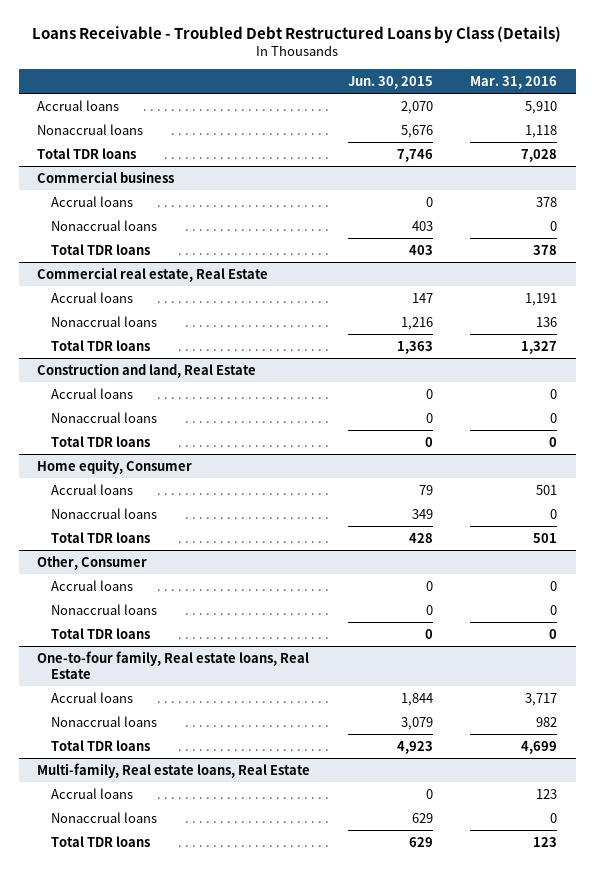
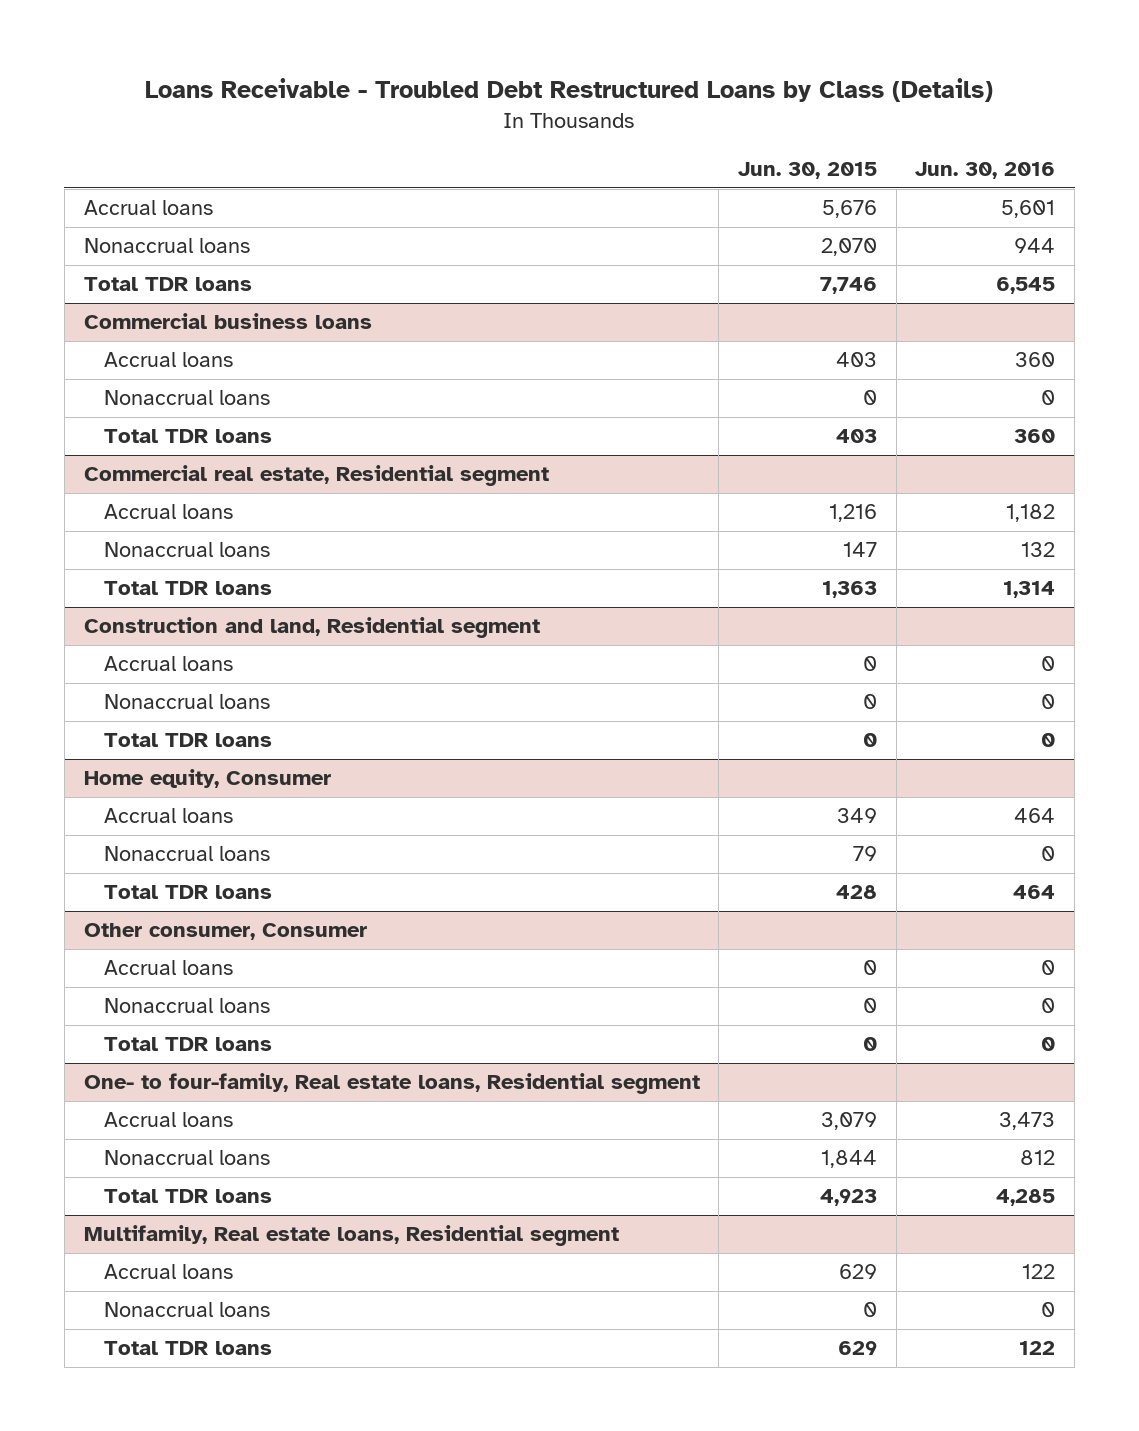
- | Jun. 30, 2015 | Mar. 31, 2016
+ | Jun. 30, 2015 | Jun. 30, 2016
- Accrual loans | 2,070 | 5,910
- Nonaccrual loans | 5,676 | 1,118
+ Accrual loans | 5,676 | 5,601
+ Nonaccrual loans | 2,070 | 944
- Commercial business
- Accrual loans | 0 | 378
- Nonaccrual loans | 403 | 0
+ Commercial business loans
+ Accrual loans | 403 | 360
+ Nonaccrual loans | 0 | 0
- Commercial real estate, Real Estate
- Accrual loans | 147 | 1,191
- Nonaccrual loans | 1,216 | 136
+ Commercial real estate, Residential segment
+ Accrual loans | 1,216 | 1,182
+ Nonaccrual loans | 147 | 132
- Construction and land, Real Estate
+ Construction and land, Residential segment
@ Home equity, Consumer
- Accrual loans | 79 | 501
- Nonaccrual loans | 349 | 0
+ Accrual loans | 349 | 464
+ Nonaccrual loans | 79 | 0
- Other, Consumer
+ Other consumer, Consumer
- One-to-four family, Real estate loans, Real Estate
- Accrual loans | 1,844 | 3,717
- Nonaccrual loans | 3,079 | 982
+ One- to four-family, Real estate loans, Residential segment
+ Accrual loans | 3,079 | 3,473
+ Nonaccrual loans | 1,844 | 812
- Multi-family, Real estate loans, Real Estate
- Accrual loans | 0 | 123
- Nonaccrual loans | 629 | 0
+ Multifamily, Real estate loans, Residential segment
+ Accrual loans | 629 | 122
+ Nonaccrual loans | 0 | 0

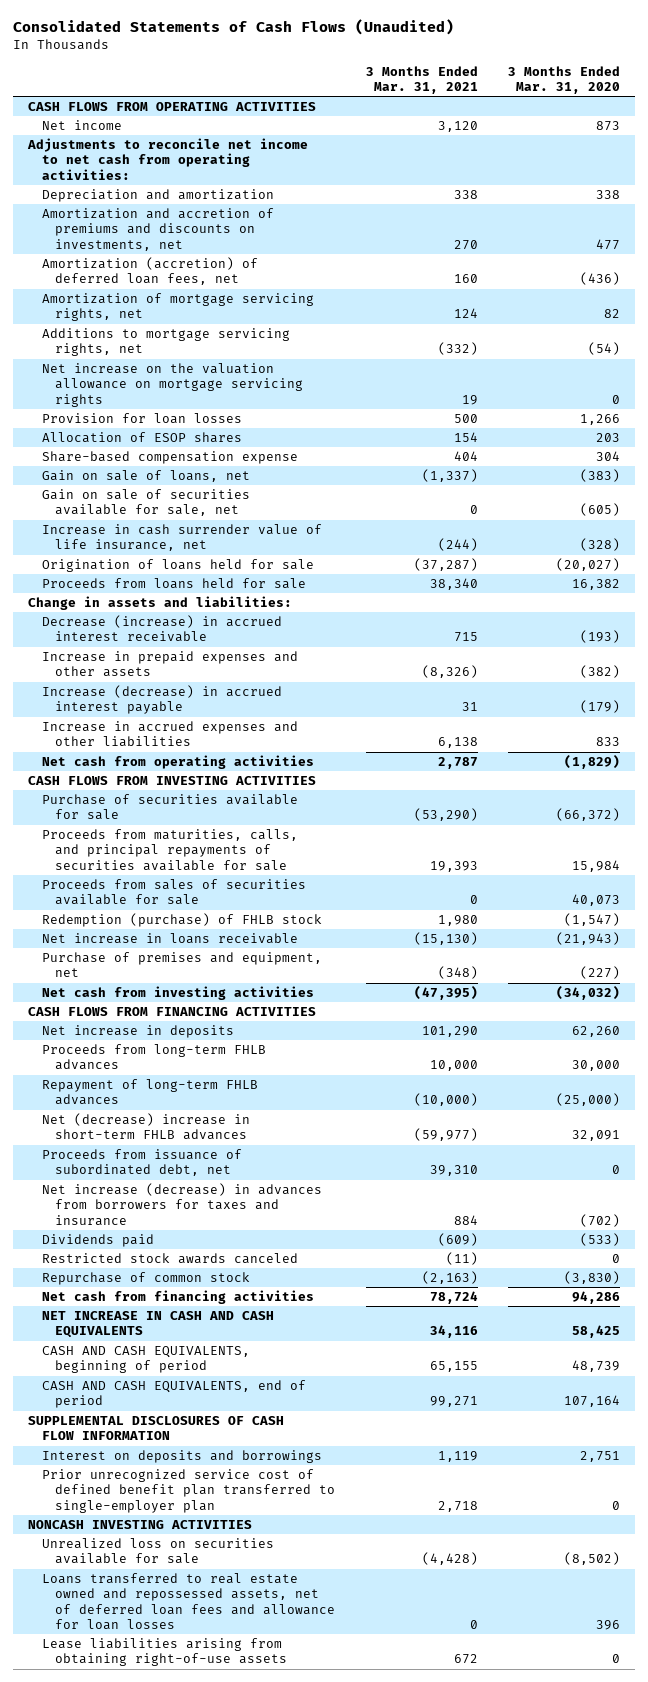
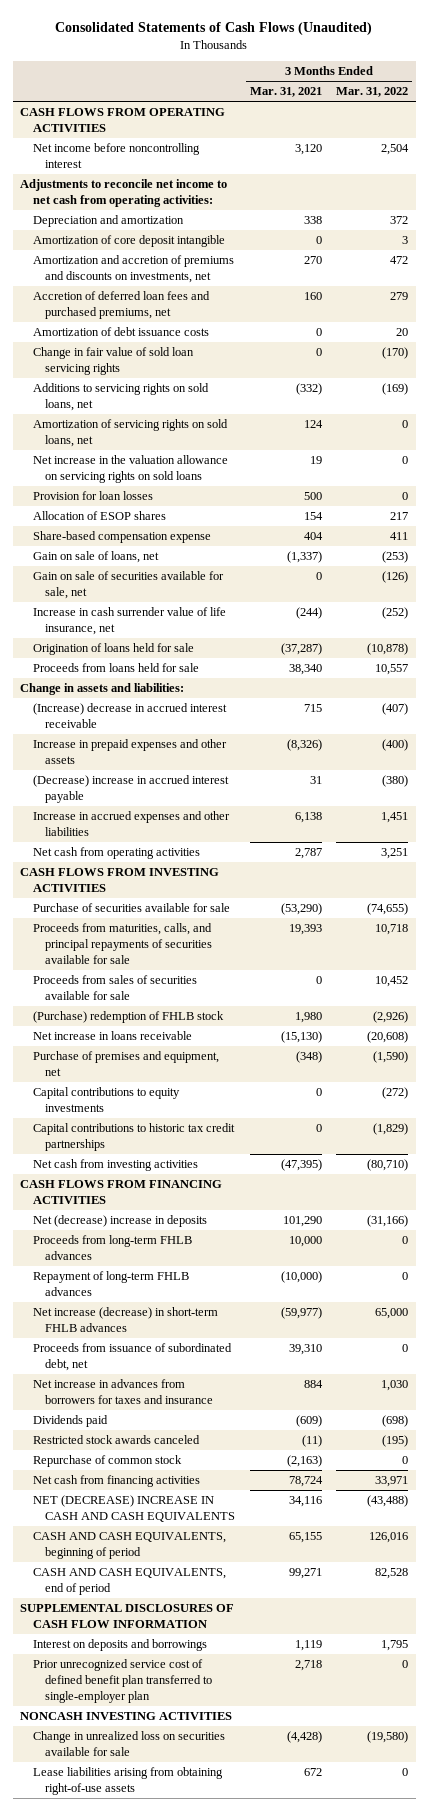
- | 3 Months Ended Mar. 31, 2021 | 3 Months Ended Mar. 31, 2020
+ | 3 Months Ended Mar. 31, 2021 | 3 Months Ended Mar. 31, 2022
- Net income | 3,120 | 873
+ Net income before noncontrolling interest | 3,120 | 2,504
+ Amortization of core deposit intangible | 0 | 3
- Amortization (accretion) of deferred loan fees, net | 160 | (436)
- Amortization of mortgage servicing rights, net | 124 | 82
- Additions to mortgage servicing rights, net | (332) | (54)
- Net increase on the valuation allowance on mortgage servicing rights | 19 | 0
+ Accretion of deferred loan fees and purchased premiums, net | 160 | 279
+ Amortization of debt issuance costs | 0 | 20
+ Change in fair value of sold loan servicing rights | 0 | (170)
+ Additions to servicing rights on sold loans, net | (332) | (169)
+ Amortization of servicing rights on sold loans, net | 124 | 0
+ Net increase in the valuation allowance on servicing rights on sold loans | 19 | 0
- Decrease (increase) in accrued interest receivable | 715 | (193)
+ (Increase) decrease in accrued interest receivable | 715 | (407)
- Increase (decrease) in accrued interest payable | 31 | (179)
+ (Decrease) increase in accrued interest payable | 31 | (380)
- Redemption (purchase) of FHLB stock | 1,980 | (1,547)
+ (Purchase) redemption of FHLB stock | 1,980 | (2,926)
+ Capital contributions to equity investments | 0 | (272)
+ Capital contributions to historic tax credit partnerships | 0 | (1,829)
- Net increase in deposits | 101,290 | 62,260
+ Net (decrease) increase in deposits | 101,290 | (31,166)
- Net (decrease) increase in short-term FHLB advances | (59,977) | 32,091
+ Net increase (decrease) in short-term FHLB advances | (59,977) | 65,000
- Net increase (decrease) in advances from borrowers for taxes and insurance | 884 | (702)
+ Net increase in advances from borrowers for taxes and insurance | 884 | 1,030
- NET INCREASE IN CASH AND CASH EQUIVALENTS | 34,116 | 58,425
+ NET (DECREASE) INCREASE IN CASH AND CASH EQUIVALENTS | 34,116 | (43,488)
- Unrealized loss on securities available for sale | (4,428) | (8,502)
- Loans transferred to real estate owned and repossessed assets, net of deferred loan fees and allowance for loan losses | 0 | 396
+ Change in unrealized loss on securities available for sale | (4,428) | (19,580)

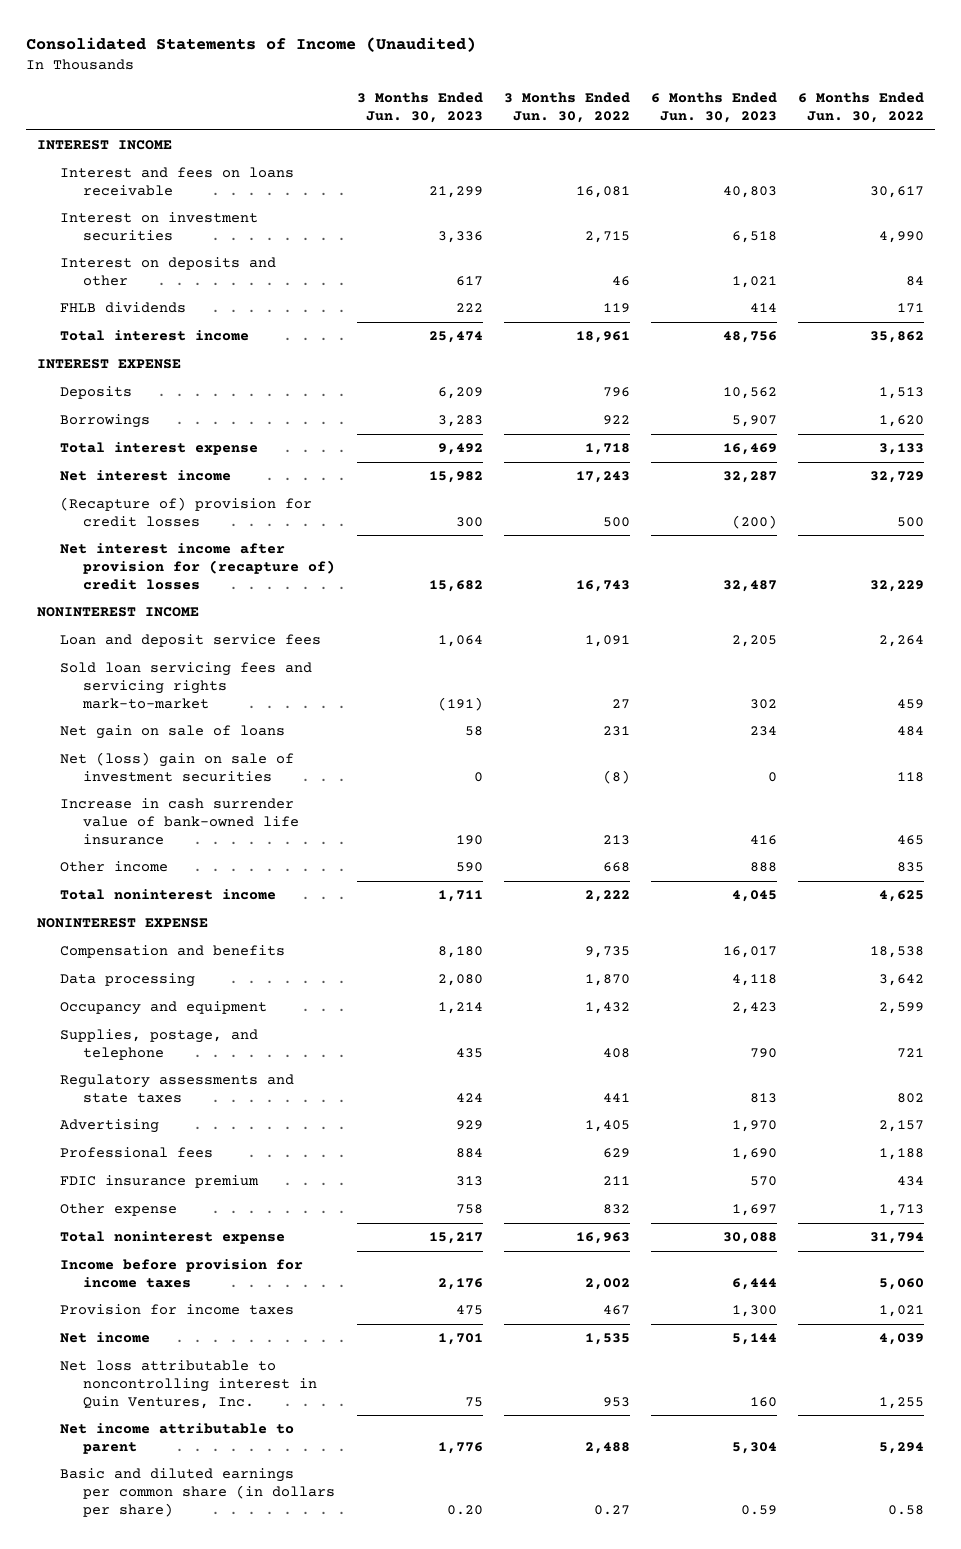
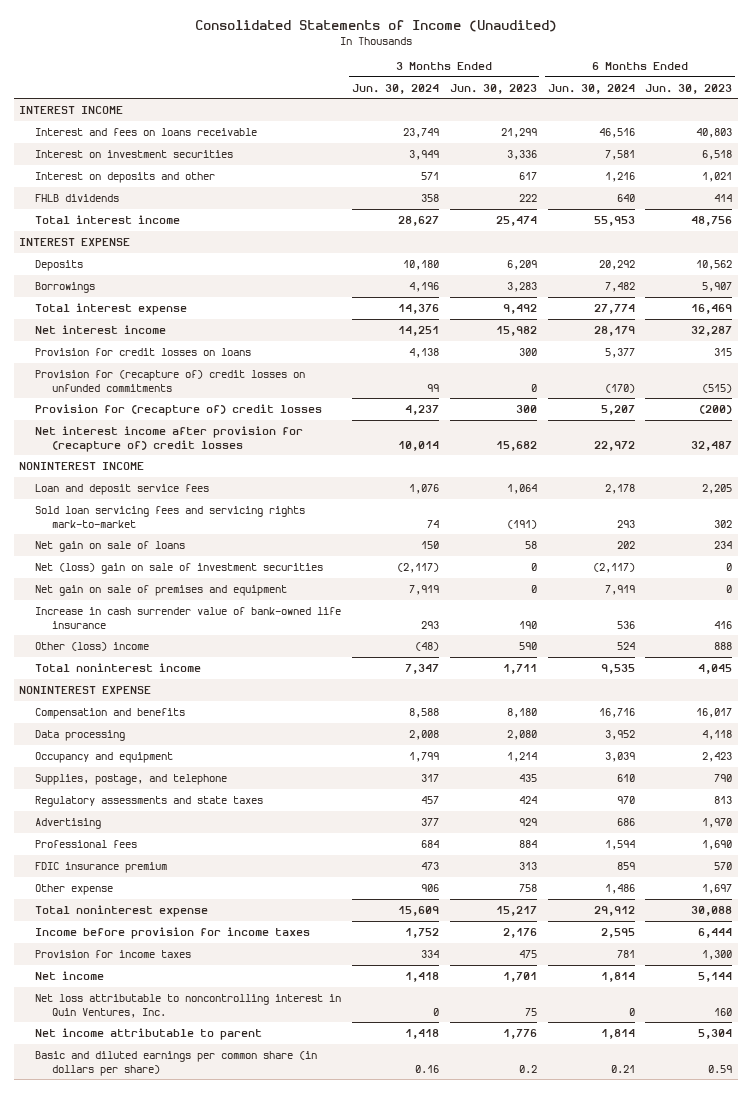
- | 3 Months Ended Jun. 30, 2023 | 3 Months Ended Jun. 30, 2022 | 6 Months Ended Jun. 30, 2023 | 6 Months Ended Jun. 30, 2022
+ | 3 Months Ended Jun. 30, 2024 | 3 Months Ended Jun. 30, 2023 | 6 Months Ended Jun. 30, 2024 | 6 Months Ended Jun. 30, 2023
- (Recapture of) provision for credit losses | 300 | 500 | (200) | 500
+ Provision for credit losses on loans | 4,138 | 300 | 5,377 | 315
+ Provision for (recapture of) credit losses on unfunded commitments | 99 | 0 | (170) | (515)
+ Provision for (recapture of) credit losses | 4,237 | 300 | 5,207 | (200)
+ Net gain on sale of premises and equipment | 7,919 | 0 | 7,919 | 0
- Other income | 590 | 668 | 888 | 835
+ Other (loss) income | (48) | 590 | 524 | 888
- Basic and diluted earnings per common share (in dollars per share) | 0.20 | 0.27 | 0.59 | 0.58
+ Basic and diluted earnings per common share (in dollars per share) | 0.16 | 0.2 | 0.21 | 0.59

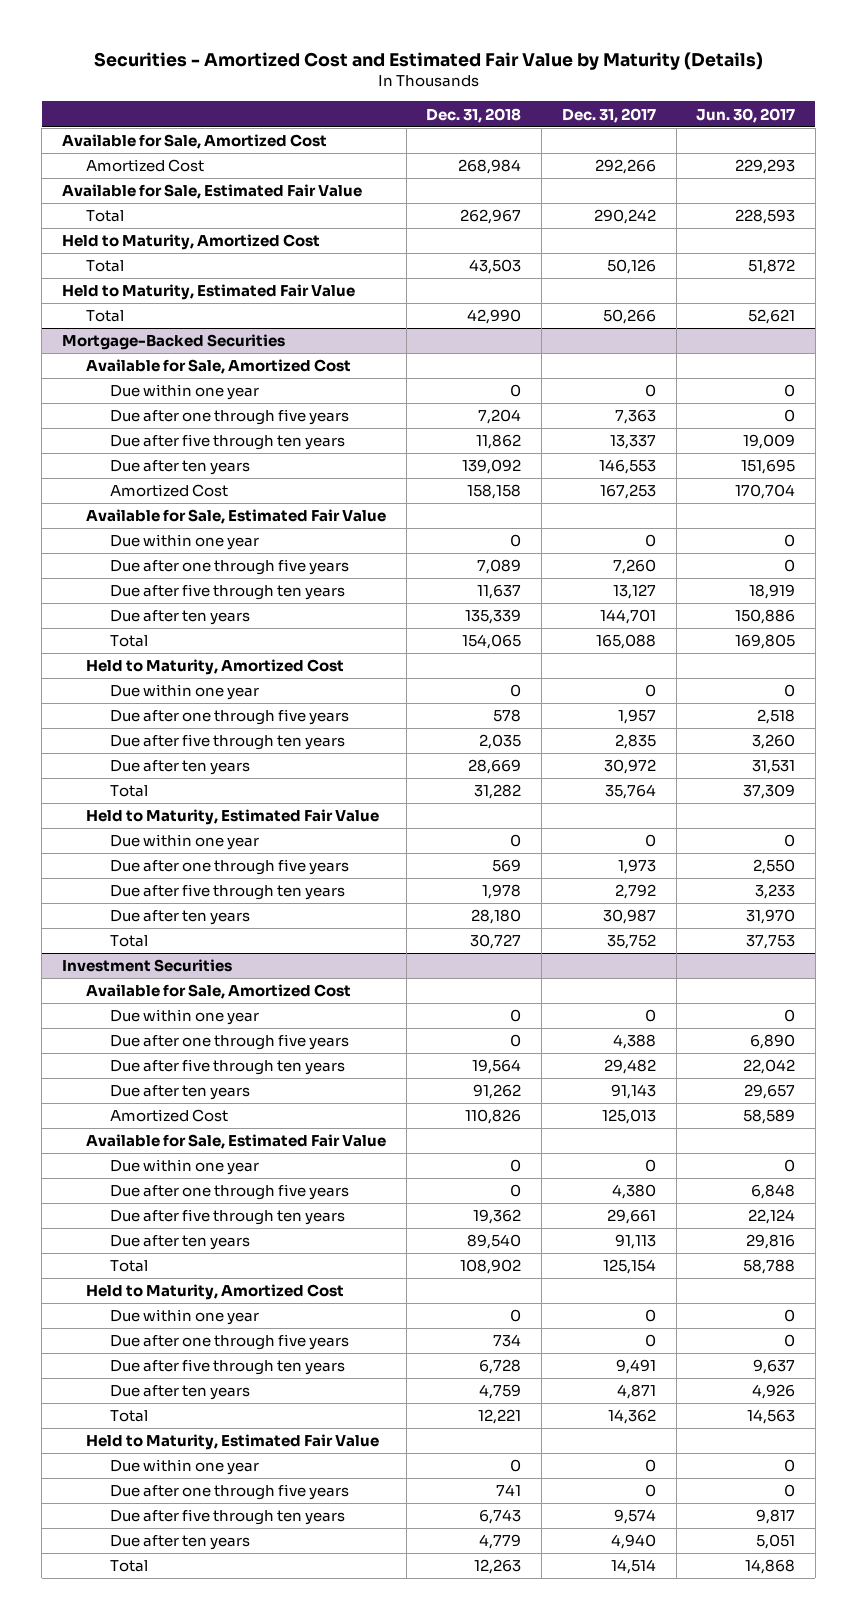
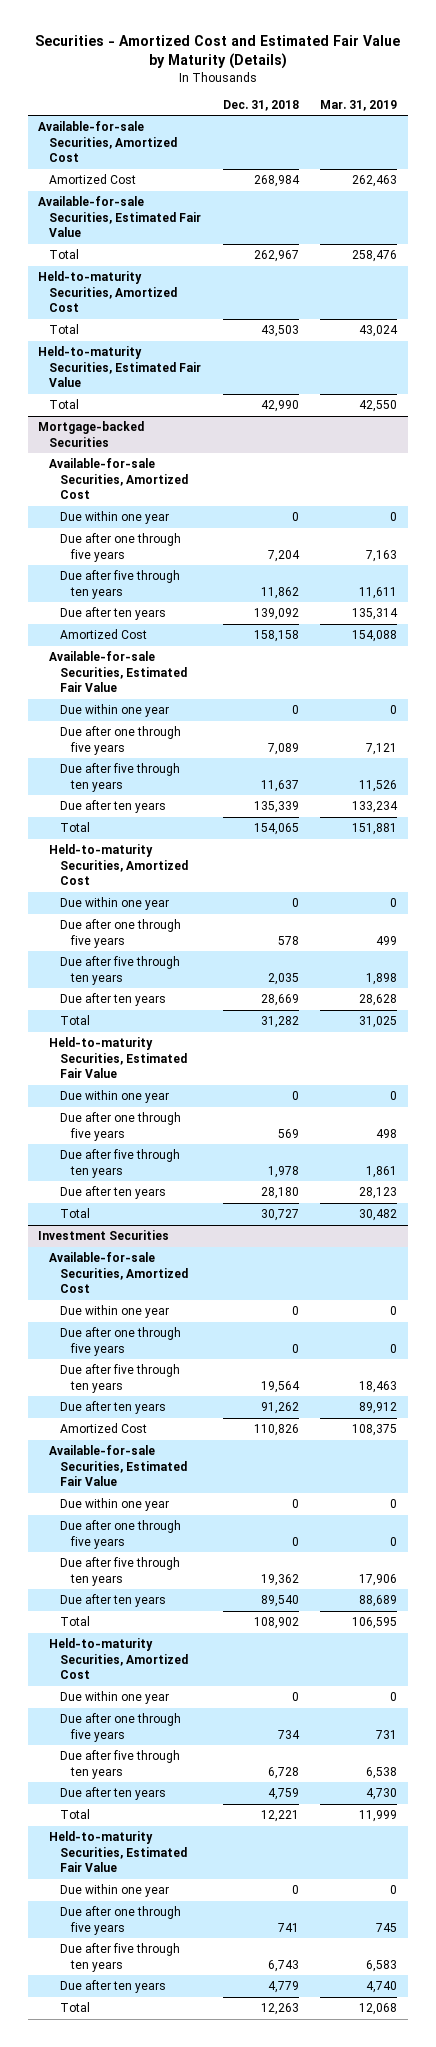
- | Dec. 31, 2018 | Dec. 31, 2017 | Jun. 30, 2017
+ | Dec. 31, 2018 | Mar. 31, 2019
- Available for Sale, Amortized Cost
+ Available-for-sale Securities, Amortized Cost
- Available for Sale, Estimated Fair Value
+ Available-for-sale Securities, Estimated Fair Value
- Held to Maturity, Amortized Cost
+ Held-to-maturity Securities, Amortized Cost
- Held to Maturity, Estimated Fair Value
+ Held-to-maturity Securities, Estimated Fair Value
- Mortgage-Backed Securities
- Available for Sale, Amortized Cost
+ Mortgage-backed Securities
+ Available-for-sale Securities, Amortized Cost
- Available for Sale, Estimated Fair Value
+ Available-for-sale Securities, Estimated Fair Value
- Held to Maturity, Amortized Cost
+ Held-to-maturity Securities, Amortized Cost
- Held to Maturity, Estimated Fair Value
+ Held-to-maturity Securities, Estimated Fair Value
@ Investment Securities
- Available for Sale, Amortized Cost
+ Available-for-sale Securities, Amortized Cost
- Available for Sale, Estimated Fair Value
+ Available-for-sale Securities, Estimated Fair Value
- Held to Maturity, Amortized Cost
+ Held-to-maturity Securities, Amortized Cost
- Held to Maturity, Estimated Fair Value
+ Held-to-maturity Securities, Estimated Fair Value

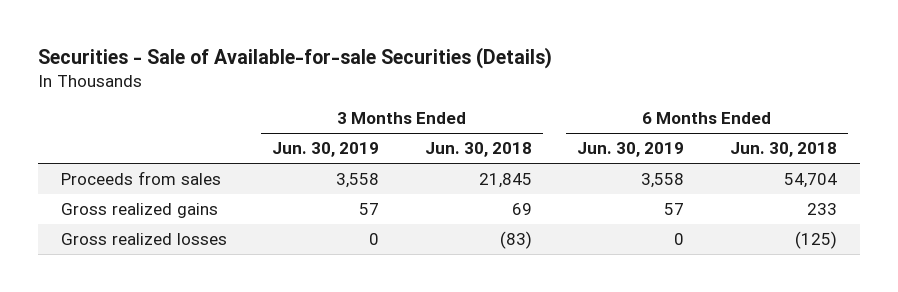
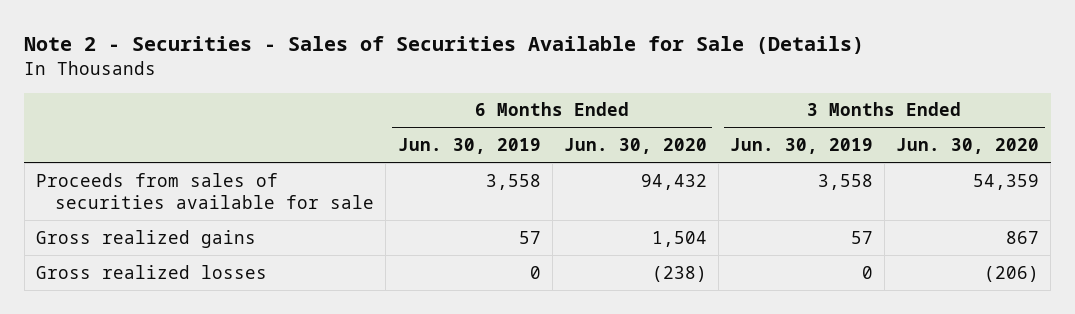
- Securities - Sale of Available-for-sale Securities (Details)
+ Note 2 - Securities - Sales of Securities Available for Sale (Details)
- | 3 Months Ended Jun. 30, 2019 | 3 Months Ended Jun. 30, 2018 | 6 Months Ended Jun. 30, 2019 | 6 Months Ended Jun. 30, 2018
+ | 6 Months Ended Jun. 30, 2019 | 6 Months Ended Jun. 30, 2020 | 3 Months Ended Jun. 30, 2019 | 3 Months Ended Jun. 30, 2020
- Proceeds from sales | 3,558 | 21,845 | 3,558 | 54,704
+ Proceeds from sales of securities available for sale | 3,558 | 94,432 | 3,558 | 54,359

